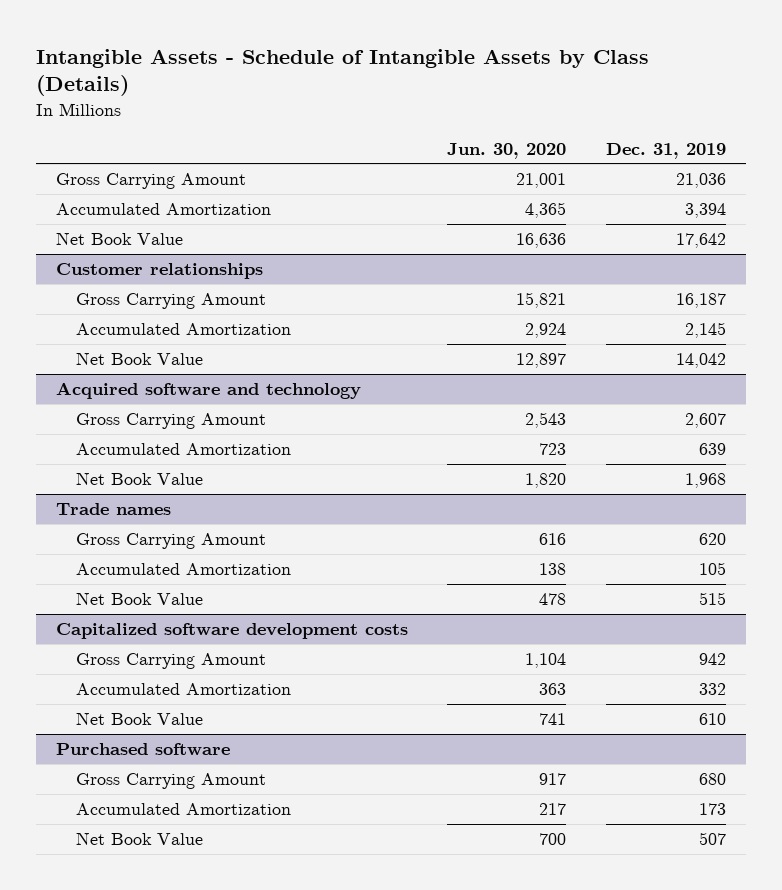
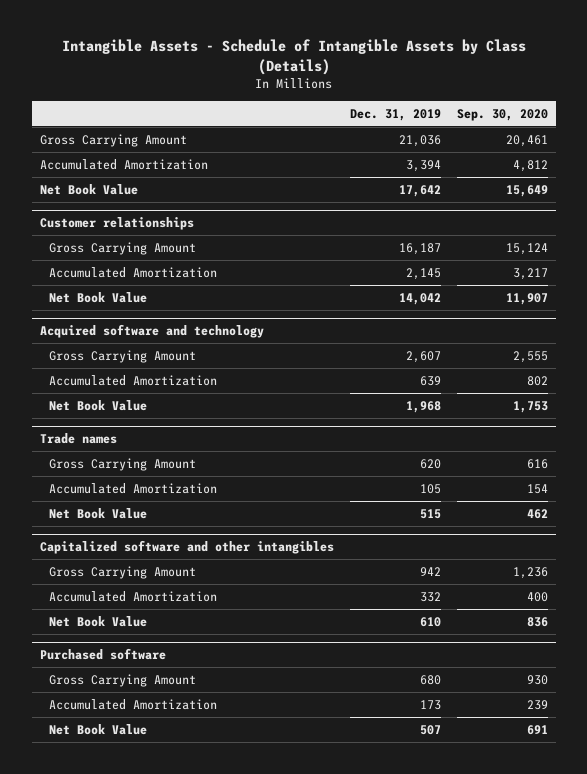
- | Jun. 30, 2020 | Dec. 31, 2019
+ | Dec. 31, 2019 | Sep. 30, 2020
- Capitalized software development costs
+ Capitalized software and other intangibles

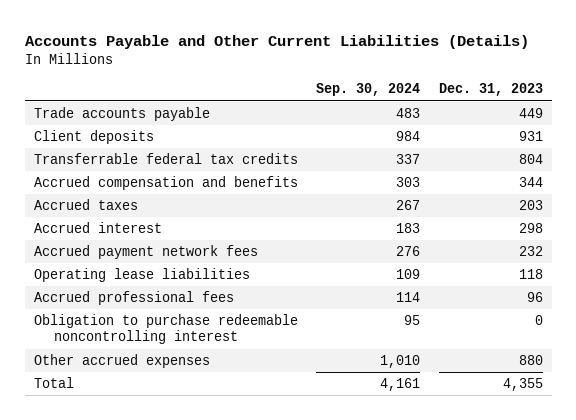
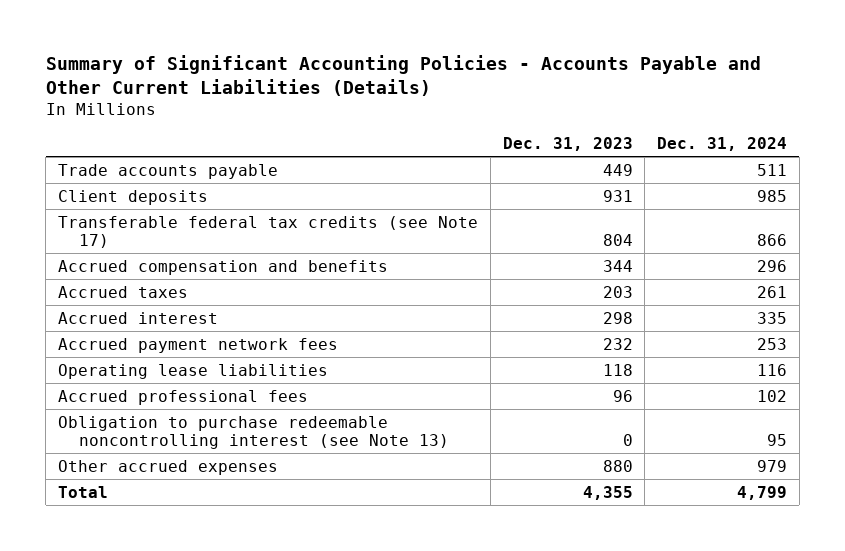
- Accounts Payable and Other Current Liabilities (Details)
+ Summary of Significant Accounting Policies - Accounts Payable and Other Current Liabilities (Details)
- | Sep. 30, 2024 | Dec. 31, 2023
+ | Dec. 31, 2023 | Dec. 31, 2024
- Transferrable federal tax credits | 337 | 804
+ Transferable federal tax credits (see Note 17) | 804 | 866
- Obligation to purchase redeemable noncontrolling interest | 95 | 0
+ Obligation to purchase redeemable noncontrolling interest (see Note 13) | 0 | 95

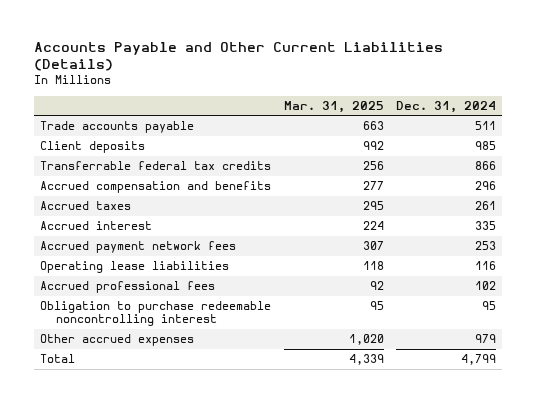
- Summary of Significant Accounting Policies - Accounts Payable and Other Current Liabilities (Details)
+ Accounts Payable and Other Current Liabilities (Details)
- | Dec. 31, 2023 | Dec. 31, 2024
+ | Mar. 31, 2025 | Dec. 31, 2024
- Transferable federal tax credits (see Note 17) | 804 | 866
+ Transferrable federal tax credits | 256 | 866
- Obligation to purchase redeemable noncontrolling interest (see Note 13) | 0 | 95
+ Obligation to purchase redeemable noncontrolling interest | 95 | 95

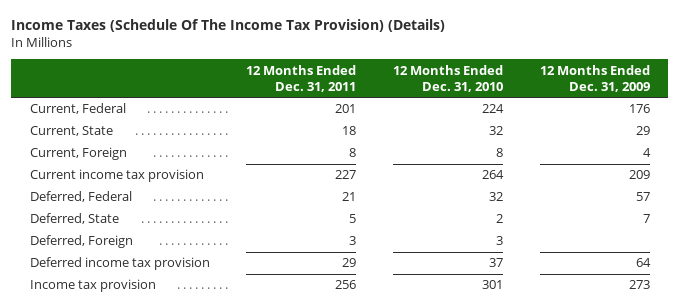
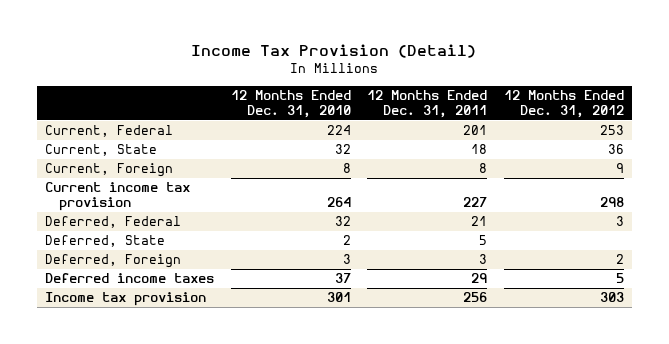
- Income Taxes (Schedule Of The Income Tax Provision) (Details)
+ Income Tax Provision (Detail)
- | 12 Months Ended Dec. 31, 2011 | 12 Months Ended Dec. 31, 2010 | 12 Months Ended Dec. 31, 2009
+ | 12 Months Ended Dec. 31, 2010 | 12 Months Ended Dec. 31, 2011 | 12 Months Ended Dec. 31, 2012
- Deferred income tax provision | 29 | 37 | 64
+ Deferred income taxes | 37 | 29 | 5

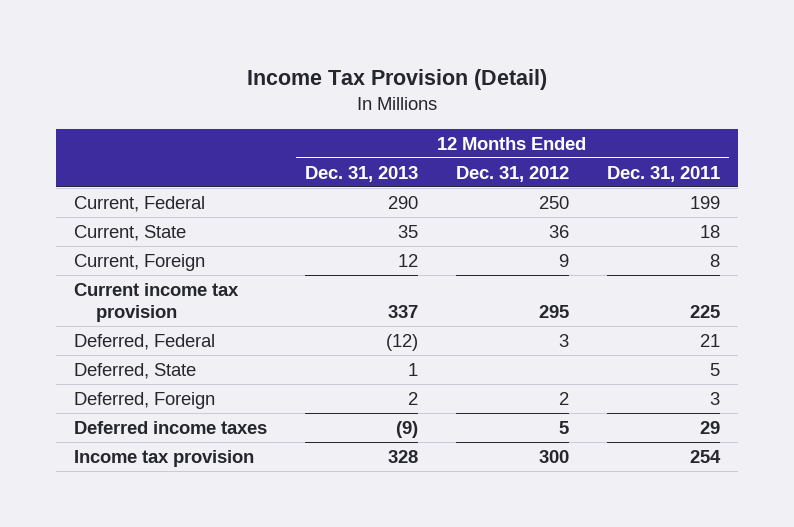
- | 12 Months Ended Dec. 31, 2010 | 12 Months Ended Dec. 31, 2011 | 12 Months Ended Dec. 31, 2012
+ | 12 Months Ended Dec. 31, 2013 | 12 Months Ended Dec. 31, 2012 | 12 Months Ended Dec. 31, 2011
- Current, Federal | 224 | 201 | 253
+ Current, Federal | 290 | 250 | 199
- Current income tax provision | 264 | 227 | 298
+ Current income tax provision | 337 | 295 | 225
- Income tax provision | 301 | 256 | 303
+ Income tax provision | 328 | 300 | 254

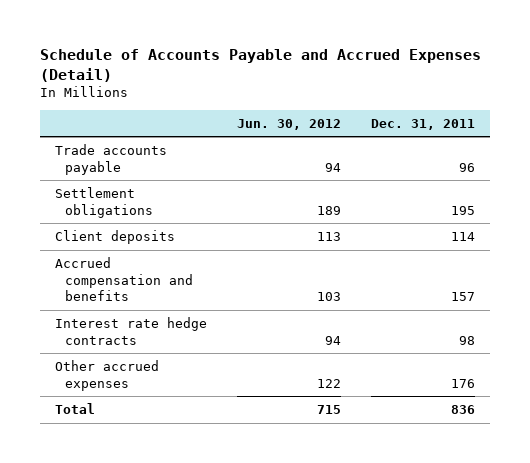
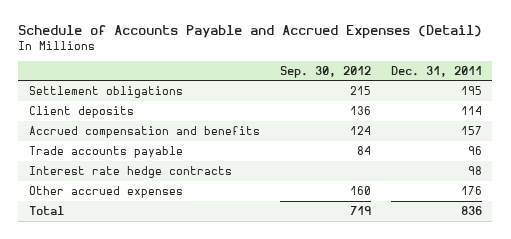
- | Jun. 30, 2012 | Dec. 31, 2011
+ | Sep. 30, 2012 | Dec. 31, 2011
moved down: Trade accounts payable | 84 | 96

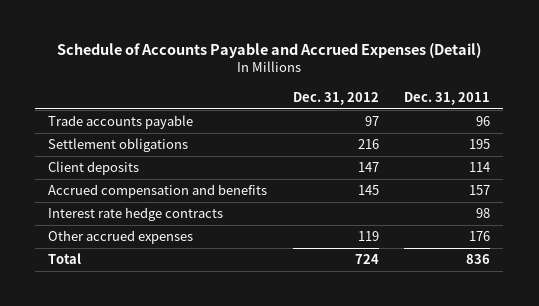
- | Sep. 30, 2012 | Dec. 31, 2011
+ | Dec. 31, 2012 | Dec. 31, 2011
moved up: Trade accounts payable | 97 | 96

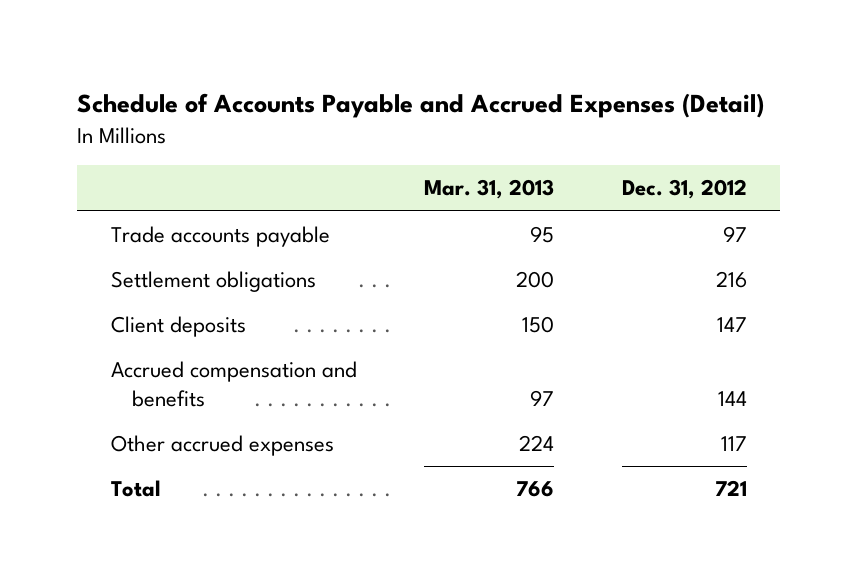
- | Dec. 31, 2012 | Dec. 31, 2011
+ | Mar. 31, 2013 | Dec. 31, 2012
- Accrued compensation and benefits | 145 | 157
- Interest rate hedge contracts | | 98
- Other accrued expenses | 119 | 176
- Total | 724 | 836
+ Accrued compensation and benefits | 97 | 144
+ Other accrued expenses | 224 | 117
+ Total | 766 | 721

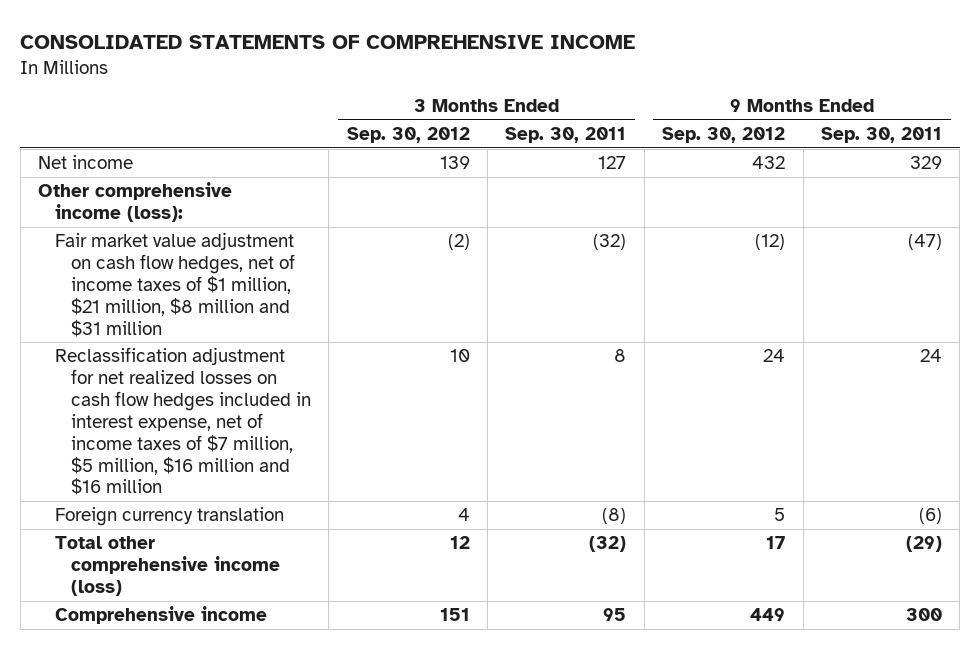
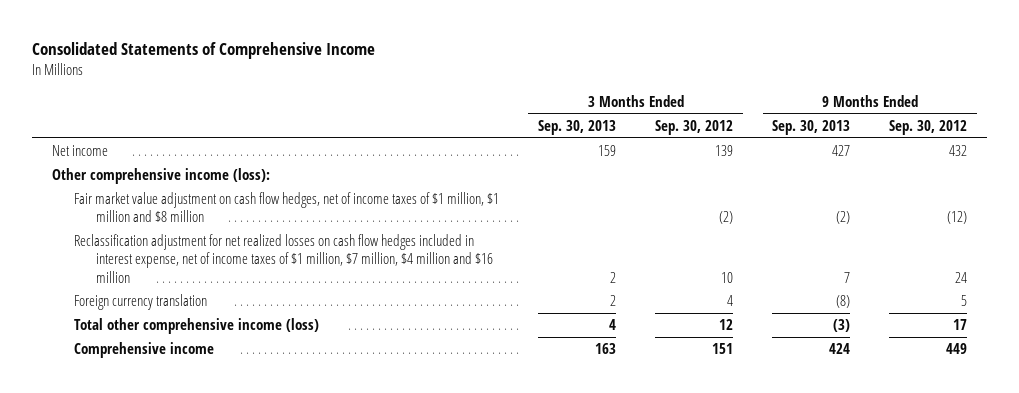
- CONSOLIDATED STATEMENTS OF COMPREHENSIVE INCOME
+ Consolidated Statements of Comprehensive Income
- | 3 Months Ended Sep. 30, 2012 | 3 Months Ended Sep. 30, 2011 | 9 Months Ended Sep. 30, 2012 | 9 Months Ended Sep. 30, 2011
+ | 3 Months Ended Sep. 30, 2013 | 3 Months Ended Sep. 30, 2012 | 9 Months Ended Sep. 30, 2013 | 9 Months Ended Sep. 30, 2012
- Fair market value adjustment on cash flow hedges, net of income taxes of $1 million, $21 million, $8 million and $31 million | (2) | (32) | (12) | (47)
- Reclassification adjustment for net realized losses on cash flow hedges included in interest expense, net of income taxes of $7 million, $5 million, $16 million and $16 million | 10 | 8 | 24 | 24
+ Fair market value adjustment on cash flow hedges, net of income taxes of $1 million, $1 million and $8 million | | (2) | (2) | (12)
+ Reclassification adjustment for net realized losses on cash flow hedges included in interest expense, net of income taxes of $1 million, $7 million, $4 million and $16 million | 2 | 10 | 7 | 24

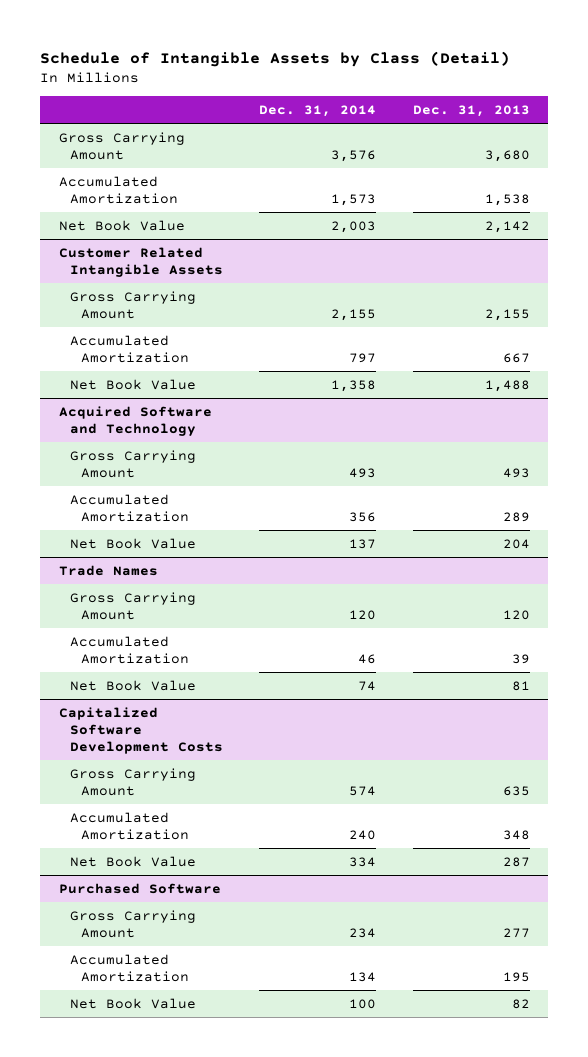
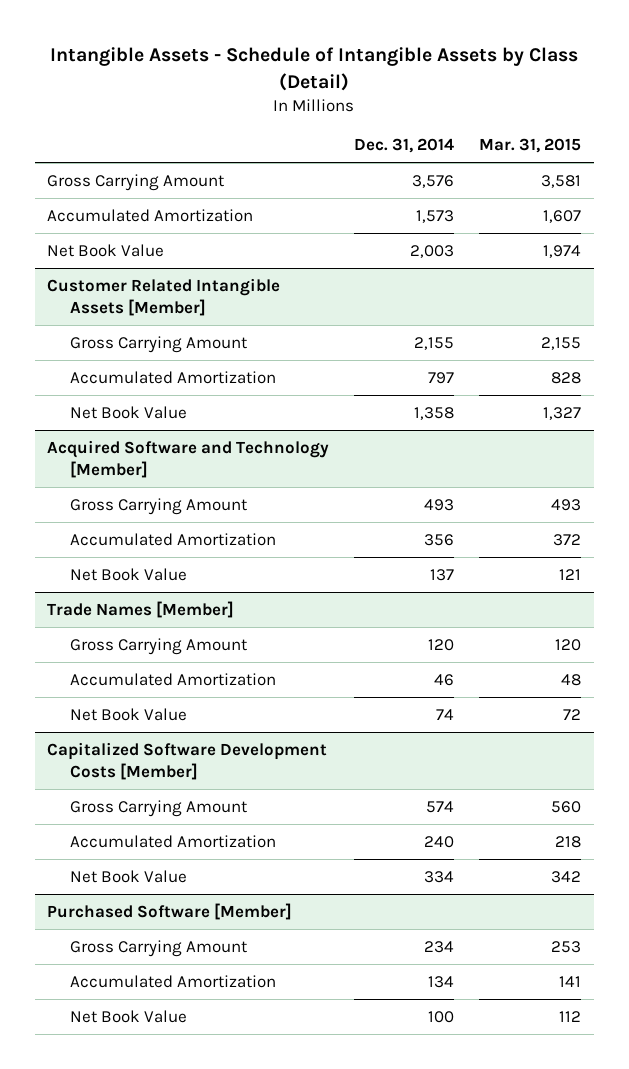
- Schedule of Intangible Assets by Class (Detail)
+ Intangible Assets - Schedule of Intangible Assets by Class (Detail)
- | Dec. 31, 2014 | Dec. 31, 2013
+ | Dec. 31, 2014 | Mar. 31, 2015
- Customer Related Intangible Assets
+ Customer Related Intangible Assets [Member]
- Acquired Software and Technology
+ Acquired Software and Technology [Member]
- Trade Names
+ Trade Names [Member]
- Capitalized Software Development Costs
+ Capitalized Software Development Costs [Member]
- Purchased Software
+ Purchased Software [Member]

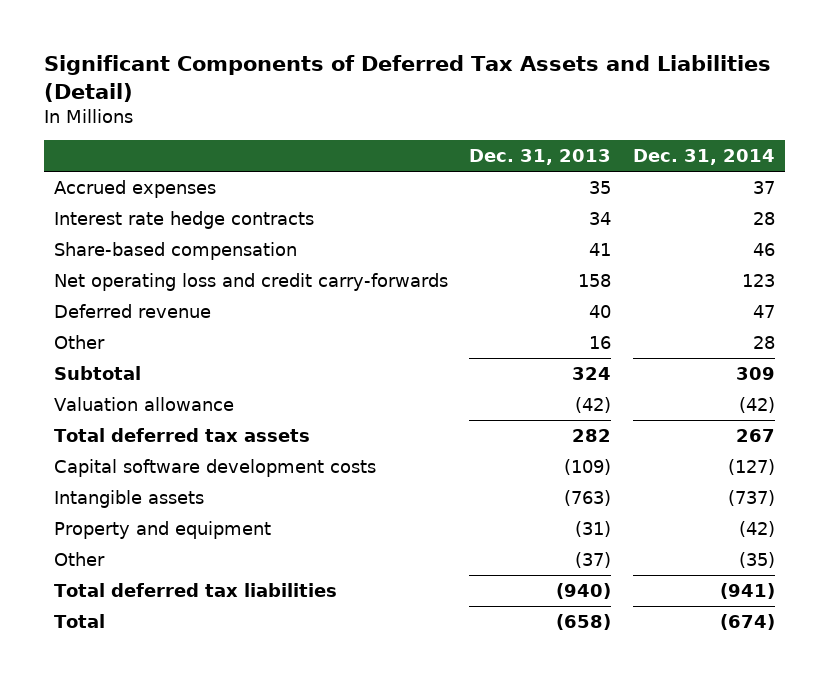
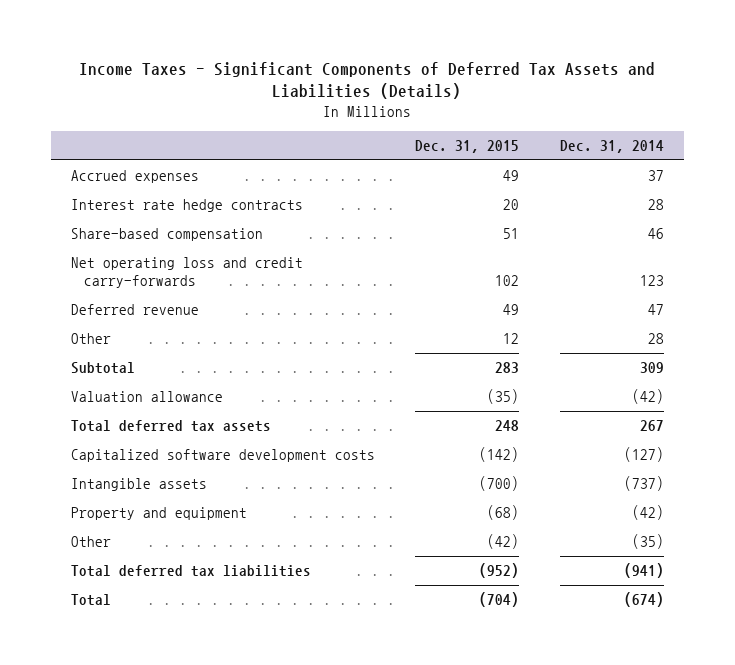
- Significant Components of Deferred Tax Assets and Liabilities (Detail)
+ Income Taxes - Significant Components of Deferred Tax Assets and Liabilities (Details)
- | Dec. 31, 2013 | Dec. 31, 2014
+ | Dec. 31, 2015 | Dec. 31, 2014
- Capital software development costs | (109) | (127)
+ Capitalized software development costs | (142) | (127)

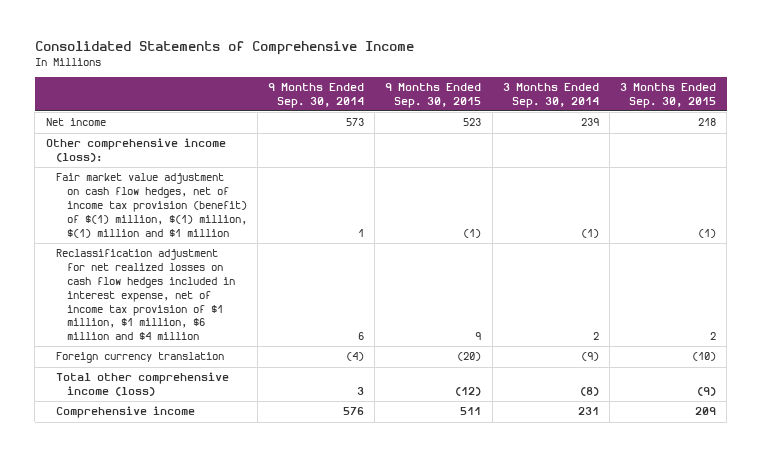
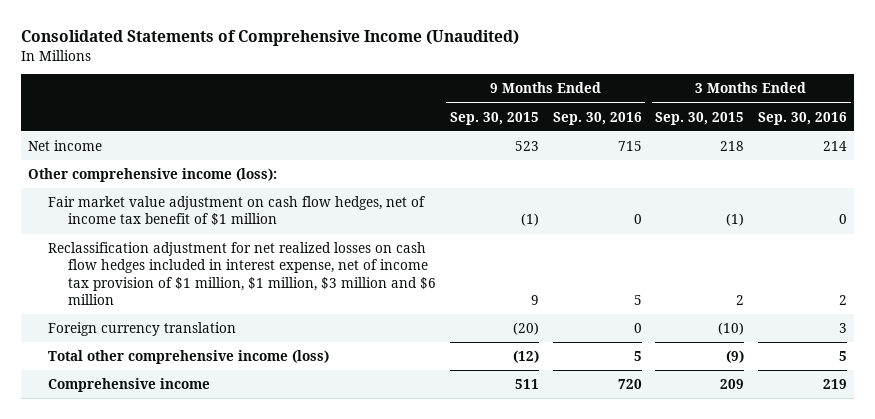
- Consolidated Statements of Comprehensive Income
+ Consolidated Statements of Comprehensive Income (Unaudited)
- | 9 Months Ended Sep. 30, 2014 | 9 Months Ended Sep. 30, 2015 | 3 Months Ended Sep. 30, 2014 | 3 Months Ended Sep. 30, 2015
+ | 9 Months Ended Sep. 30, 2015 | 9 Months Ended Sep. 30, 2016 | 3 Months Ended Sep. 30, 2015 | 3 Months Ended Sep. 30, 2016
- Fair market value adjustment on cash flow hedges, net of income tax provision (benefit) of $(1) million, $(1) million, $(1) million and $1 million | 1 | (1) | (1) | (1)
- Reclassification adjustment for net realized losses on cash flow hedges included in interest expense, net of income tax provision of $1 million, $1 million, $6 million and $4 million | 6 | 9 | 2 | 2
+ Fair market value adjustment on cash flow hedges, net of income tax benefit of $1 million | (1) | 0 | (1) | 0
+ Reclassification adjustment for net realized losses on cash flow hedges included in interest expense, net of income tax provision of $1 million, $1 million, $3 million and $6 million | 9 | 5 | 2 | 2

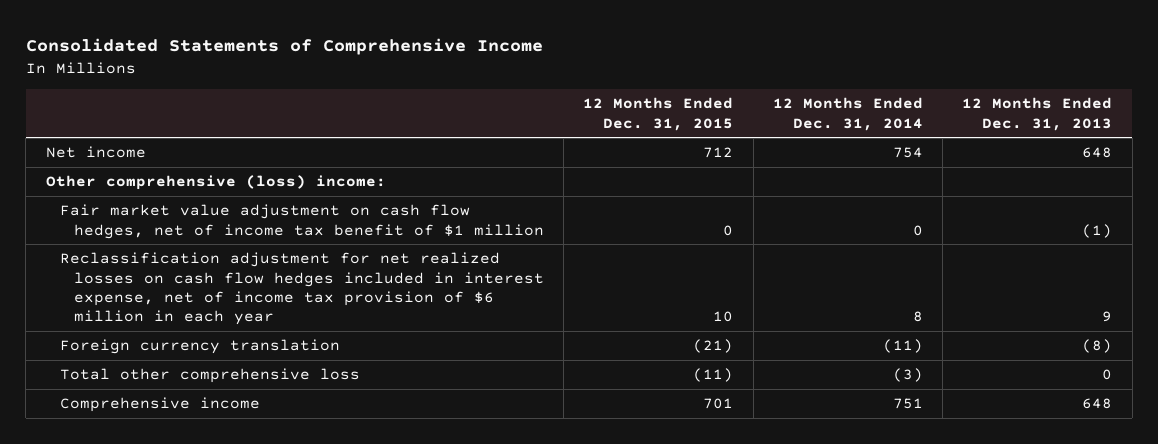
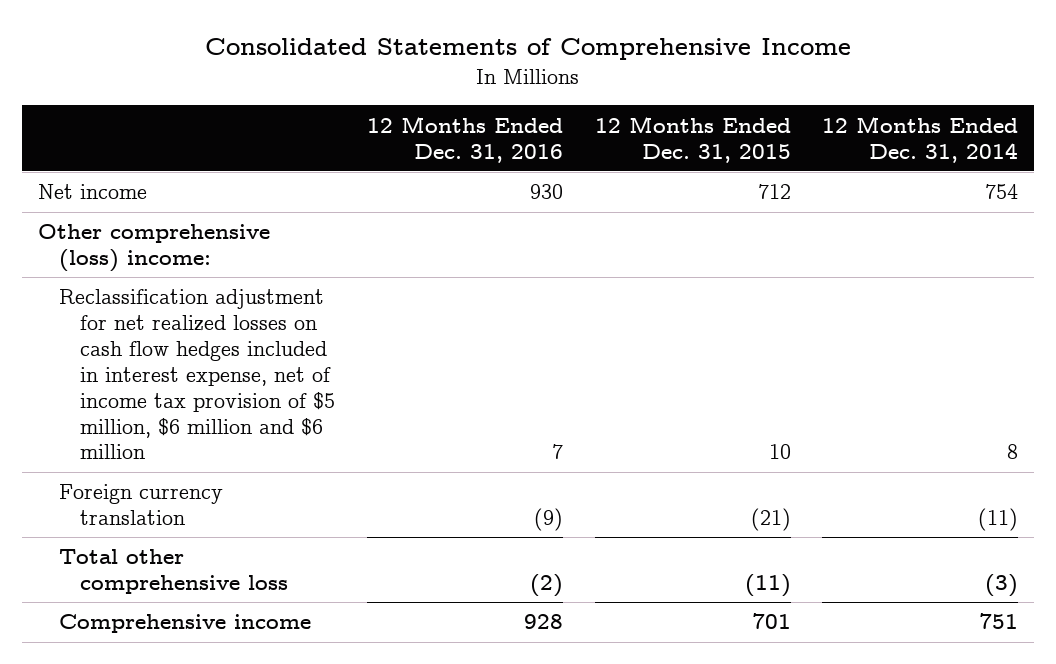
- | 12 Months Ended Dec. 31, 2015 | 12 Months Ended Dec. 31, 2014 | 12 Months Ended Dec. 31, 2013
+ | 12 Months Ended Dec. 31, 2016 | 12 Months Ended Dec. 31, 2015 | 12 Months Ended Dec. 31, 2014
- Fair market value adjustment on cash flow hedges, net of income tax benefit of $1 million | 0 | 0 | (1)
- Reclassification adjustment for net realized losses on cash flow hedges included in interest expense, net of income tax provision of $6 million in each year | 10 | 8 | 9
+ Reclassification adjustment for net realized losses on cash flow hedges included in interest expense, net of income tax provision of $5 million, $6 million and $6 million | 7 | 10 | 8

